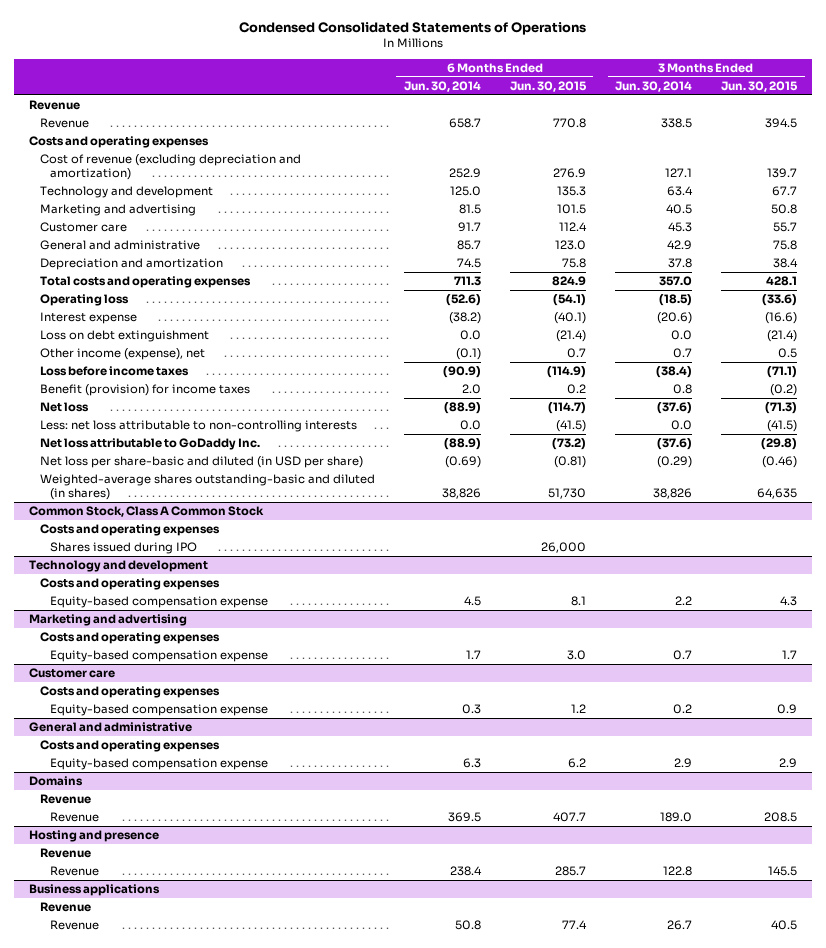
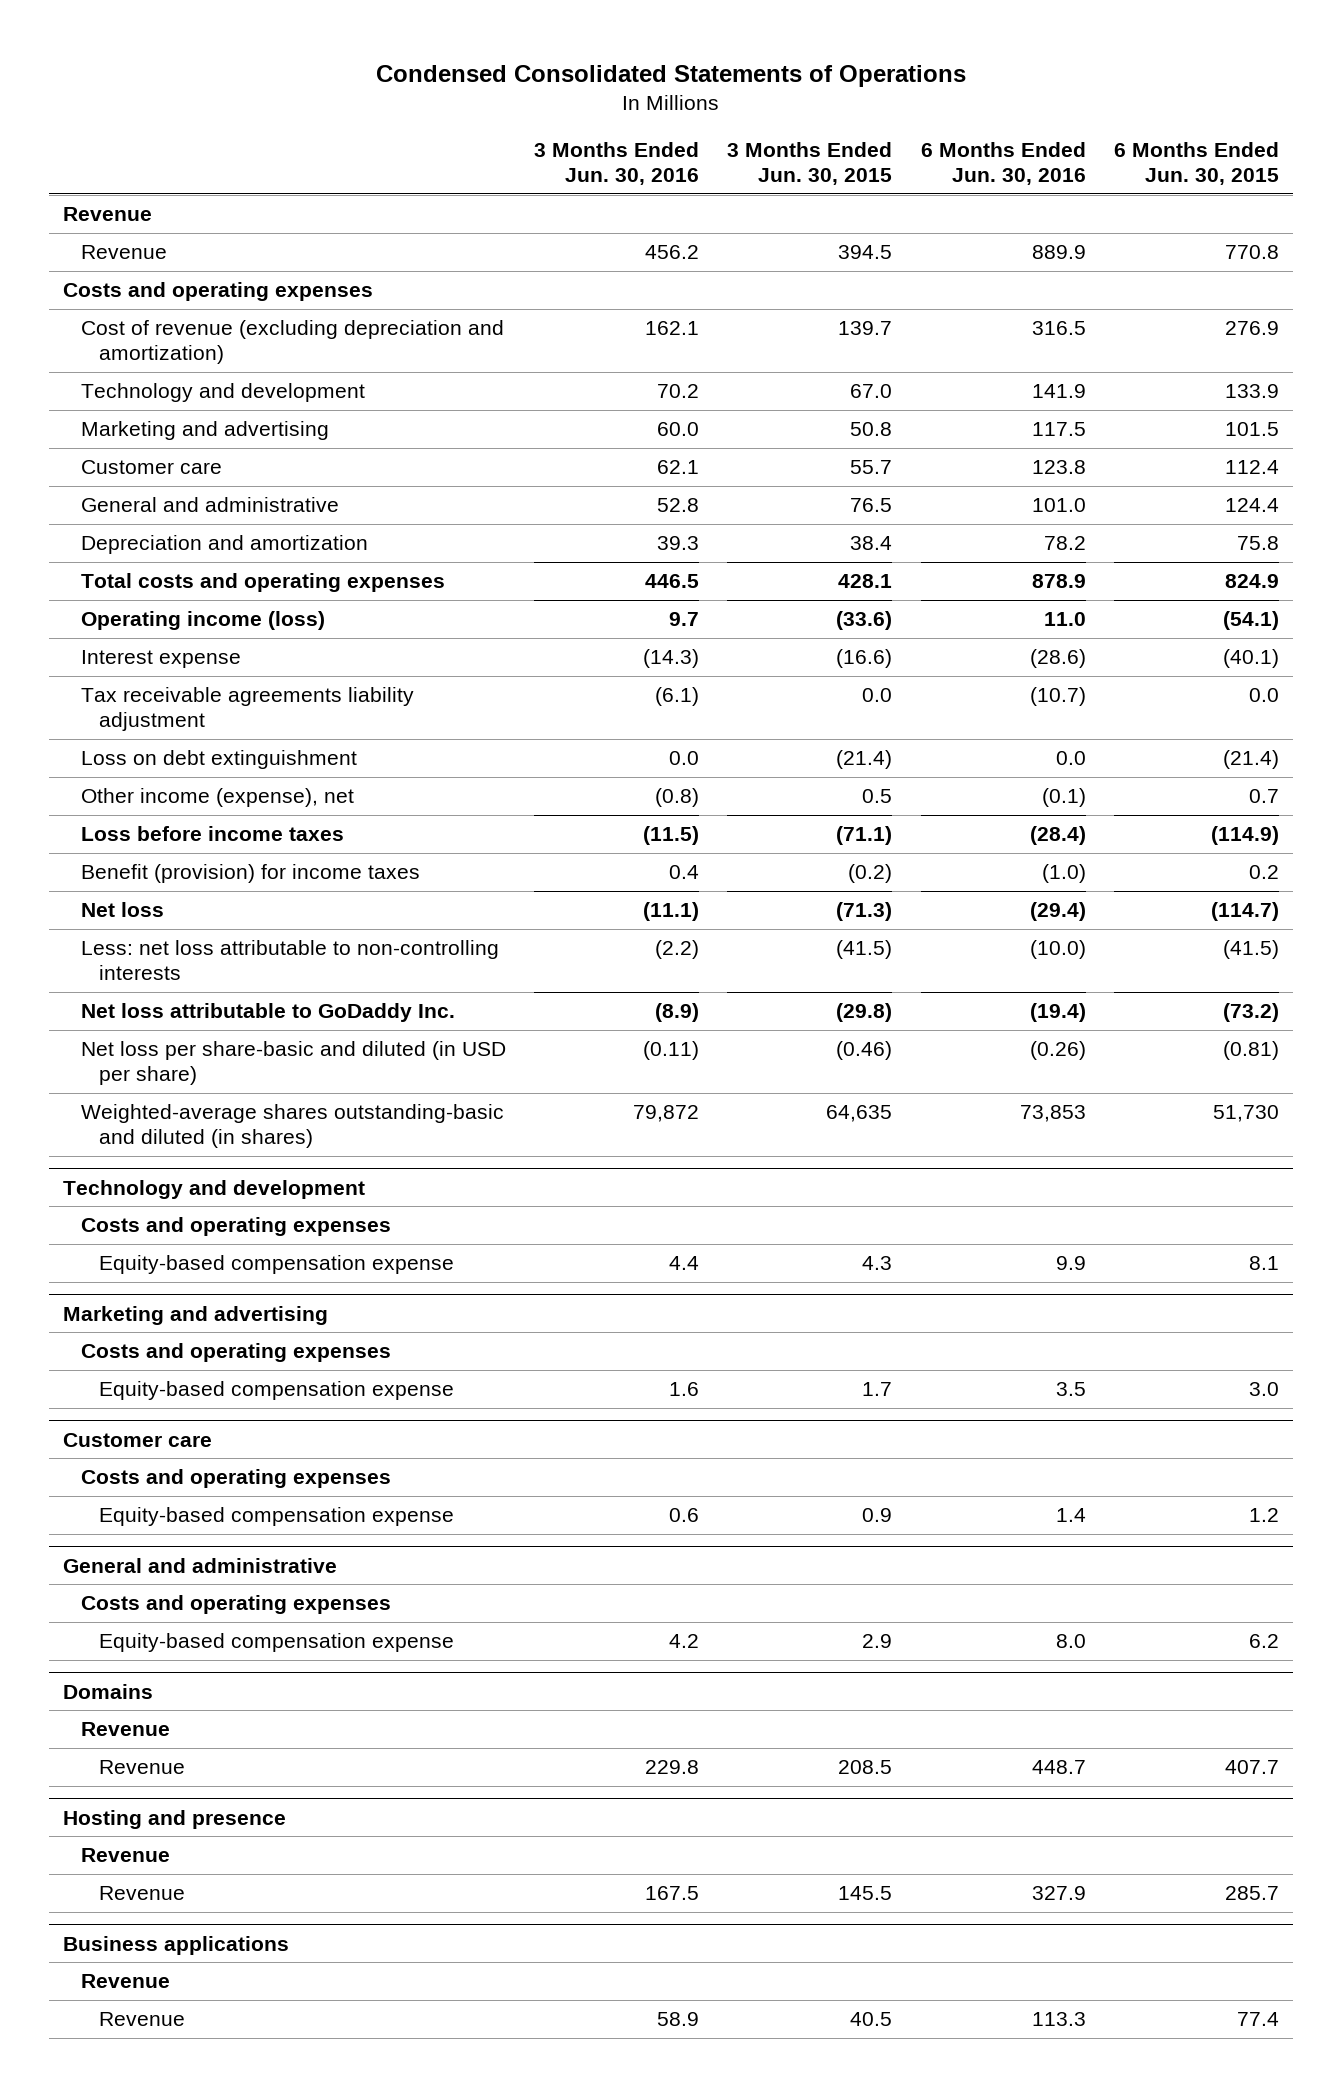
- | 6 Months Ended Jun. 30, 2014 | 6 Months Ended Jun. 30, 2015 | 3 Months Ended Jun. 30, 2014 | 3 Months Ended Jun. 30, 2015
+ | 3 Months Ended Jun. 30, 2016 | 3 Months Ended Jun. 30, 2015 | 6 Months Ended Jun. 30, 2016 | 6 Months Ended Jun. 30, 2015
- Technology and development | 125.0 | 135.3 | 63.4 | 67.7
+ Technology and development | 70.2 | 67.0 | 141.9 | 133.9
- General and administrative | 85.7 | 123.0 | 42.9 | 75.8
+ General and administrative | 52.8 | 76.5 | 101.0 | 124.4
- Operating loss | (52.6) | (54.1) | (18.5) | (33.6)
+ Operating income (loss) | 9.7 | (33.6) | 11.0 | (54.1)
+ Tax receivable agreements liability adjustment | (6.1) | 0.0 | (10.7) | 0.0
- Common Stock, Class A Common Stock
- Costs and operating expenses
- Shares issued during IPO | | 26,000 | |

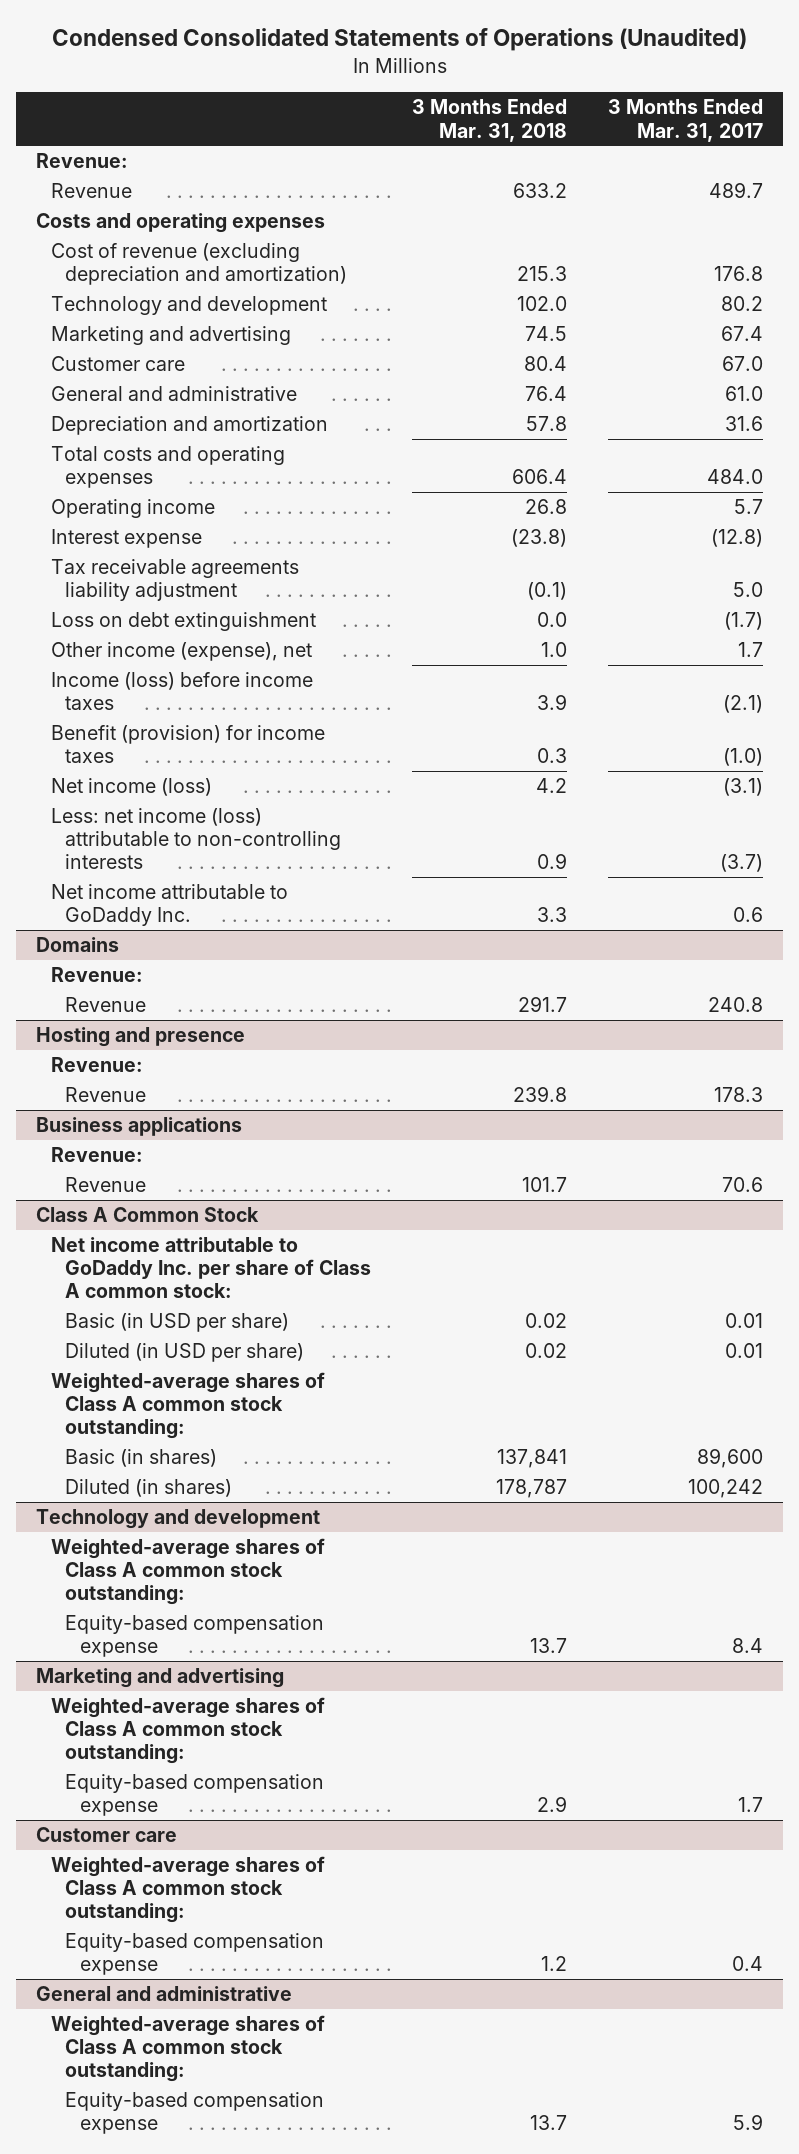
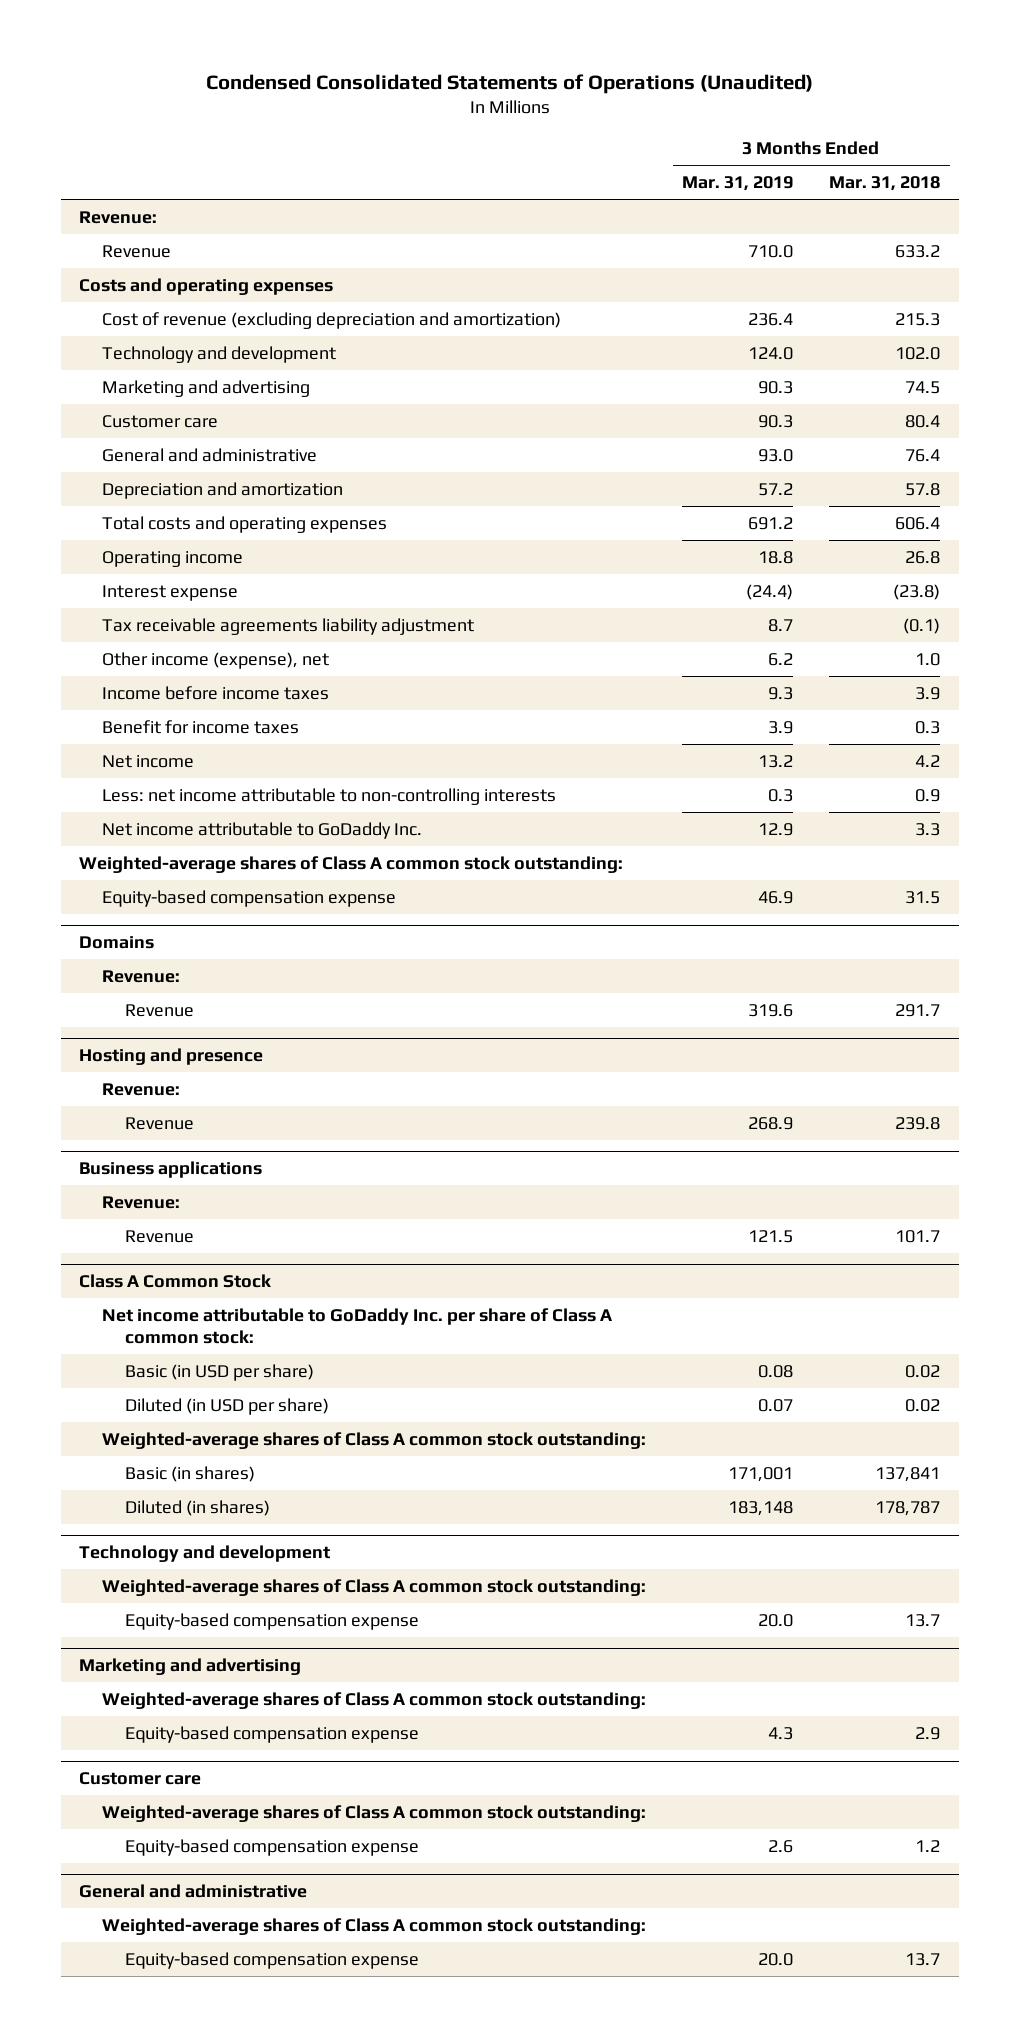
- | 3 Months Ended Mar. 31, 2018 | 3 Months Ended Mar. 31, 2017
+ | 3 Months Ended Mar. 31, 2019 | 3 Months Ended Mar. 31, 2018
- Loss on debt extinguishment | 0.0 | (1.7)
- Income (loss) before income taxes | 3.9 | (2.1)
- Benefit (provision) for income taxes | 0.3 | (1.0)
- Net income (loss) | 4.2 | (3.1)
- Less: net income (loss) attributable to non-controlling interests | 0.9 | (3.7)
+ Income before income taxes | 9.3 | 3.9
+ Benefit for income taxes | 3.9 | 0.3
+ Net income | 13.2 | 4.2
+ Less: net income attributable to non-controlling interests | 0.3 | 0.9
+ Weighted-average shares of Class A common stock outstanding:
+ Equity-based compensation expense | 46.9 | 31.5

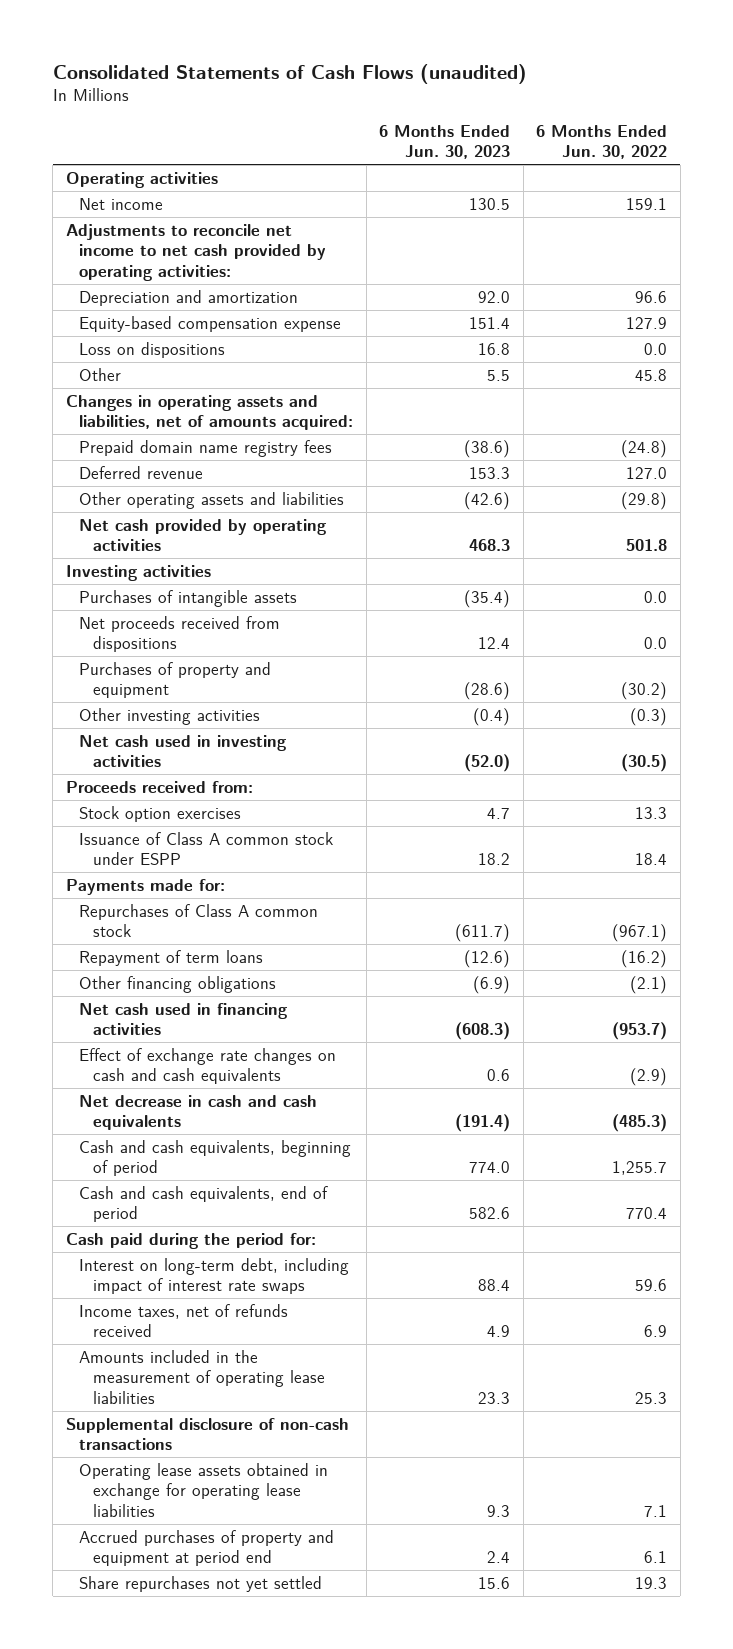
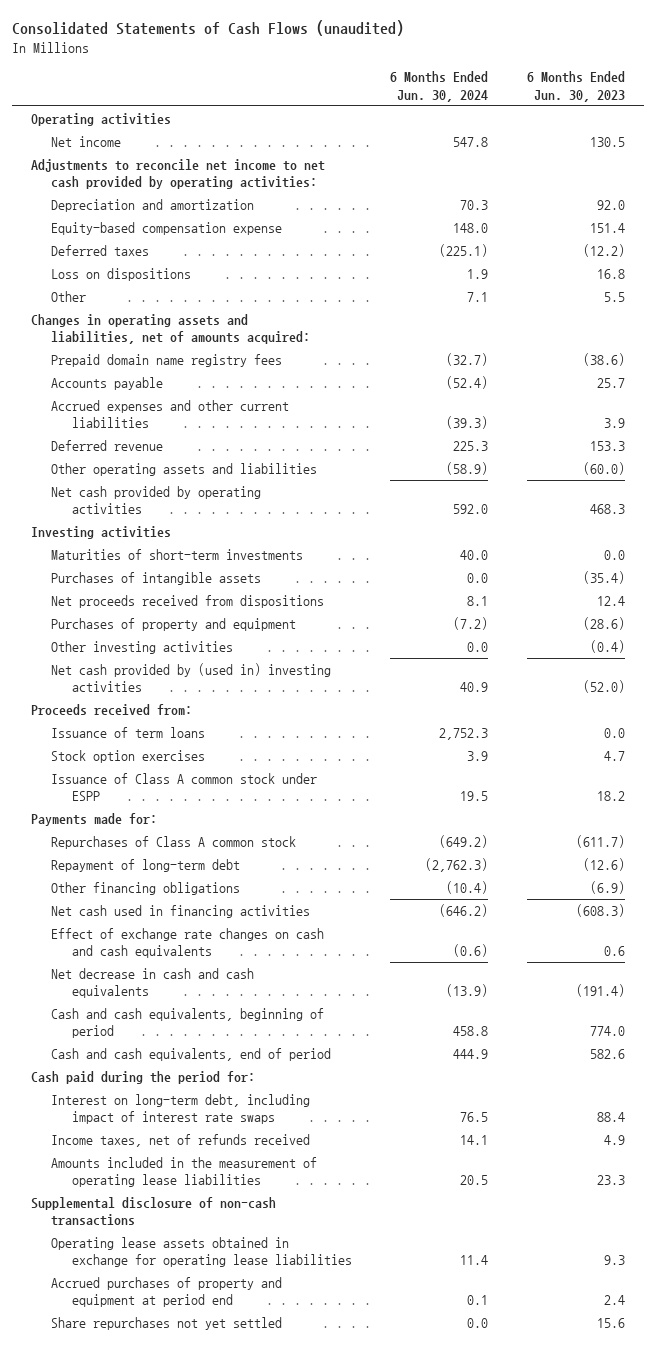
- | 6 Months Ended Jun. 30, 2023 | 6 Months Ended Jun. 30, 2022
+ | 6 Months Ended Jun. 30, 2024 | 6 Months Ended Jun. 30, 2023
+ Deferred taxes | (225.1) | (12.2)
+ Accounts payable | (52.4) | 25.7
+ Accrued expenses and other current liabilities | (39.3) | 3.9
- Other operating assets and liabilities | (42.6) | (29.8)
+ Other operating assets and liabilities | (58.9) | (60.0)
+ Maturities of short-term investments | 40.0 | 0.0
- Net cash used in investing activities | (52.0) | (30.5)
+ Net cash provided by (used in) investing activities | 40.9 | (52.0)
+ Issuance of term loans | 2,752.3 | 0.0
- Repayment of term loans | (12.6) | (16.2)
+ Repayment of long-term debt | (2,762.3) | (12.6)

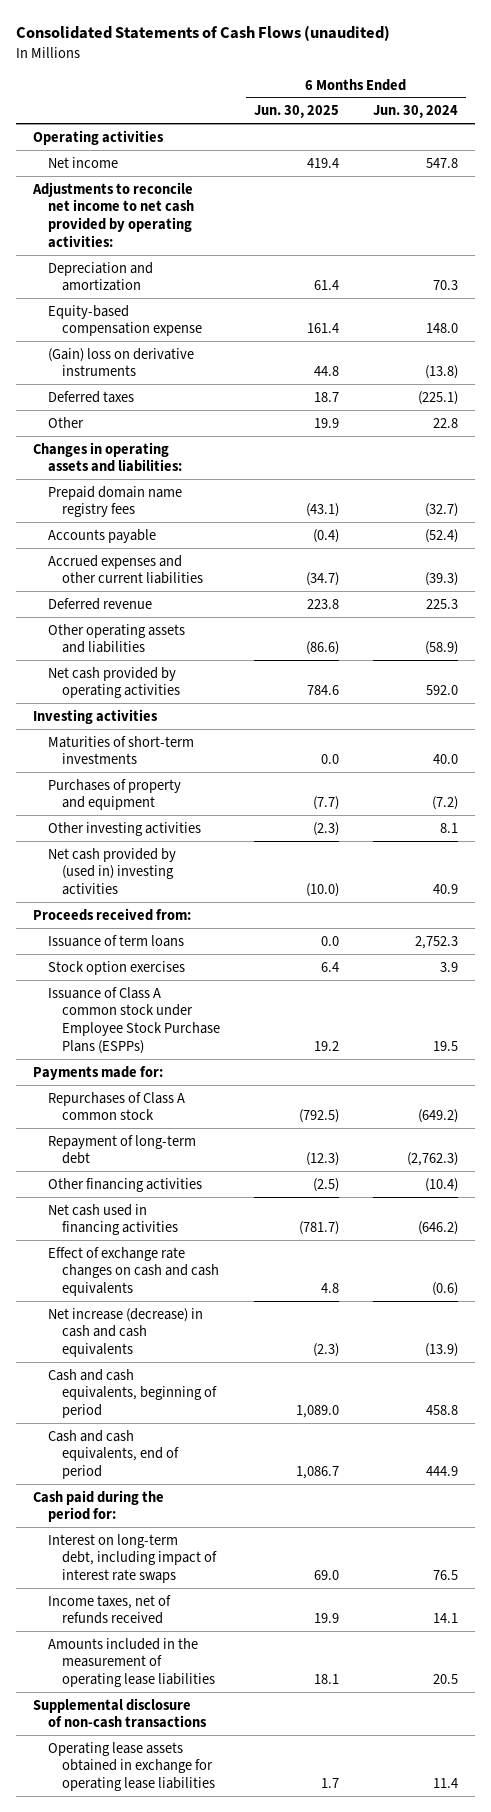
- | 6 Months Ended Jun. 30, 2024 | 6 Months Ended Jun. 30, 2023
+ | 6 Months Ended Jun. 30, 2025 | 6 Months Ended Jun. 30, 2024
+ (Gain) loss on derivative instruments | 44.8 | (13.8)
- Loss on dispositions | 1.9 | 16.8
- Other | 7.1 | 5.5
- Changes in operating assets and liabilities, net of amounts acquired:
+ Other | 19.9 | 22.8
+ Changes in operating assets and liabilities:
- Purchases of intangible assets | 0.0 | (35.4)
- Net proceeds received from dispositions | 8.1 | 12.4
- Other investing activities | 0.0 | (0.4)
+ Other investing activities | (2.3) | 8.1
- Issuance of Class A common stock under ESPP | 19.5 | 18.2
+ Issuance of Class A common stock under Employee Stock Purchase Plans (ESPPs) | 19.2 | 19.5
- Other financing obligations | (10.4) | (6.9)
+ Other financing activities | (2.5) | (10.4)
- Net decrease in cash and cash equivalents | (13.9) | (191.4)
+ Net increase (decrease) in cash and cash equivalents | (2.3) | (13.9)
- Accrued purchases of property and equipment at period end | 0.1 | 2.4
- Share repurchases not yet settled | 0.0 | 15.6

